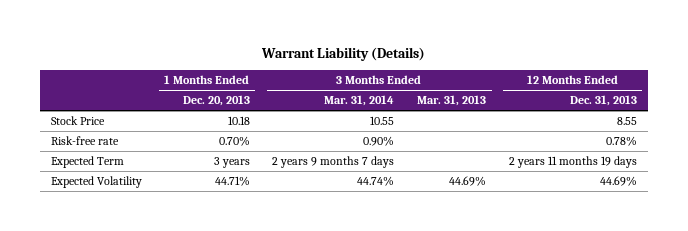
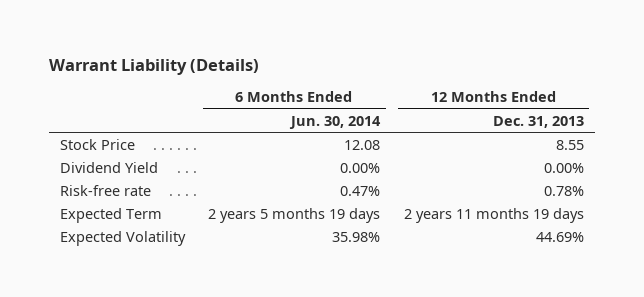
- | 1 Months Ended Dec. 20, 2013 | 3 Months Ended Mar. 31, 2014 | 3 Months Ended Mar. 31, 2013 | 12 Months Ended Dec. 31, 2013
+ | 6 Months Ended Jun. 30, 2014 | 12 Months Ended Dec. 31, 2013
+ Dividend Yield | 0.00% | 0.00%

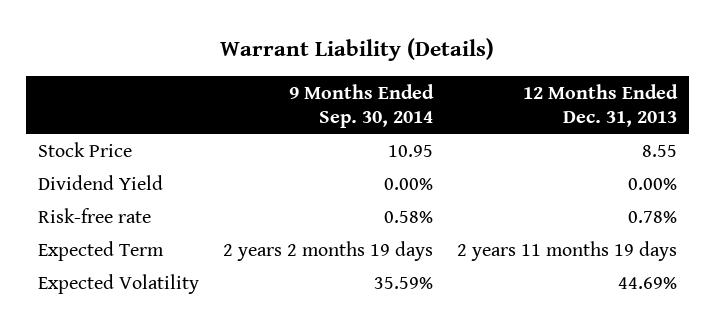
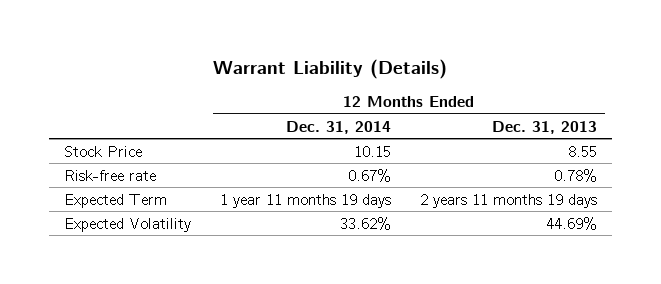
- | 9 Months Ended Sep. 30, 2014 | 12 Months Ended Dec. 31, 2013
+ | 12 Months Ended Dec. 31, 2014 | 12 Months Ended Dec. 31, 2013
- Dividend Yield | 0.00% | 0.00%

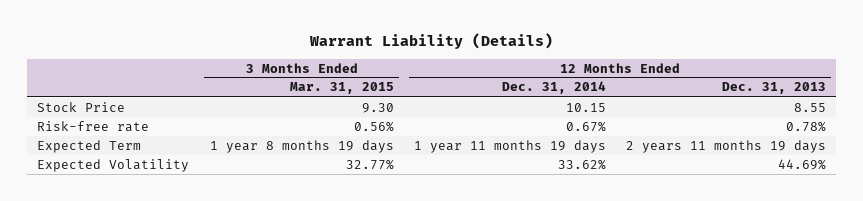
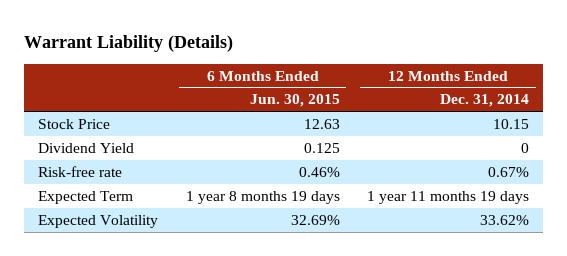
- | 3 Months Ended Mar. 31, 2015 | 12 Months Ended Dec. 31, 2014 | 12 Months Ended Dec. 31, 2013
+ | 6 Months Ended Jun. 30, 2015 | 12 Months Ended Dec. 31, 2014
+ Dividend Yield | 0.125 | 0

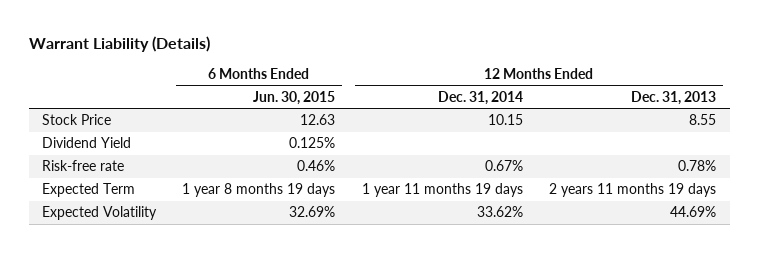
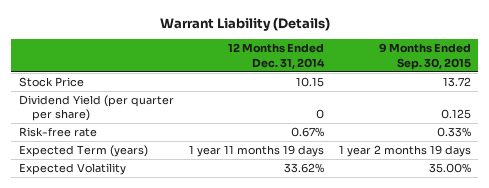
- | 6 Months Ended Jun. 30, 2015 | 12 Months Ended Dec. 31, 2014 | 12 Months Ended Dec. 31, 2013
+ | 12 Months Ended Dec. 31, 2014 | 9 Months Ended Sep. 30, 2015
- Dividend Yield | 0.125% | |
+ Dividend Yield (per quarter per share) | 0 | 0.125
- Expected Term | 1 year 8 months 19 days | 1 year 11 months 19 days | 2 years 11 months 19 days
+ Expected Term (years) | 1 year 11 months 19 days | 1 year 2 months 19 days

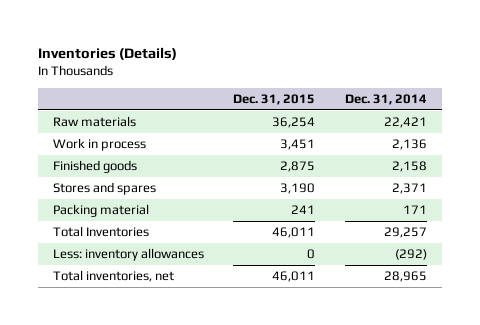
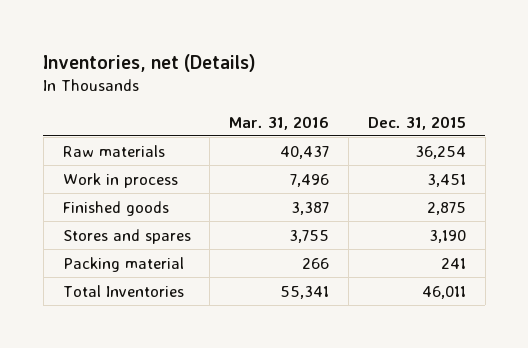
- Inventories (Details)
+ Inventories, net (Details)
- | Dec. 31, 2015 | Dec. 31, 2014
+ | Mar. 31, 2016 | Dec. 31, 2015
- Less: inventory allowances | 0 | (292)
- Total inventories, net | 46,011 | 28,965

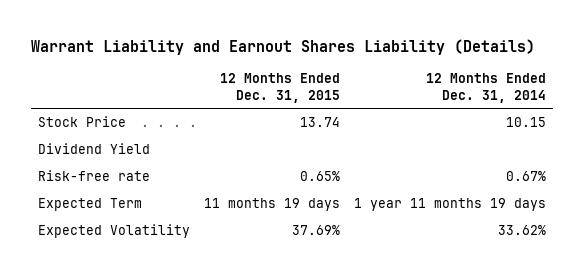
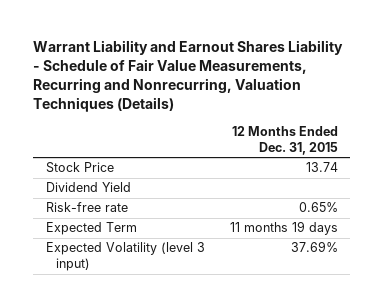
- Warrant Liability and Earnout Shares Liability (Details)
+ Warrant Liability and Earnout Shares Liability - Schedule of Fair Value Measurements, Recurring and Nonrecurring, Valuation Techniques (Details)
- | 12 Months Ended Dec. 31, 2015 | 12 Months Ended Dec. 31, 2014
+ | 12 Months Ended Dec. 31, 2015
- Expected Volatility | 37.69% | 33.62%
+ Expected Volatility (level 3 input) | 37.69%

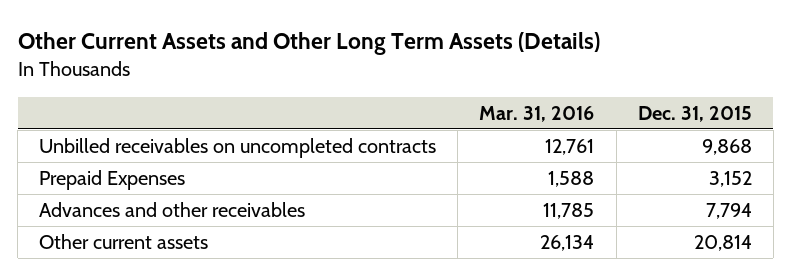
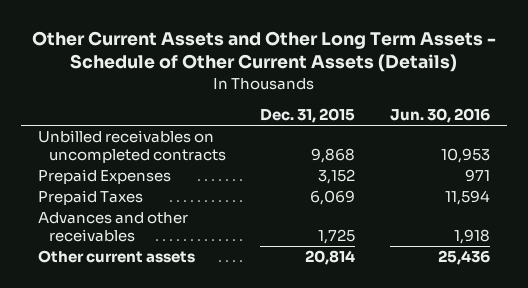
- Other Current Assets and Other Long Term Assets (Details)
+ Other Current Assets and Other Long Term Assets - Schedule of Other Current Assets (Details)
- | Mar. 31, 2016 | Dec. 31, 2015
+ | Dec. 31, 2015 | Jun. 30, 2016
- Advances and other receivables | 11,785 | 7,794
+ Prepaid Taxes | 6,069 | 11,594
+ Advances and other receivables | 1,725 | 1,918

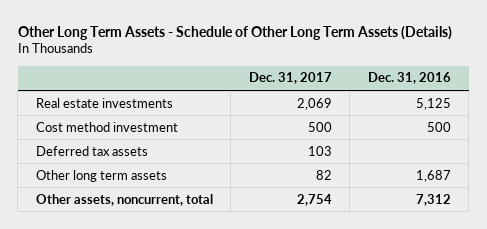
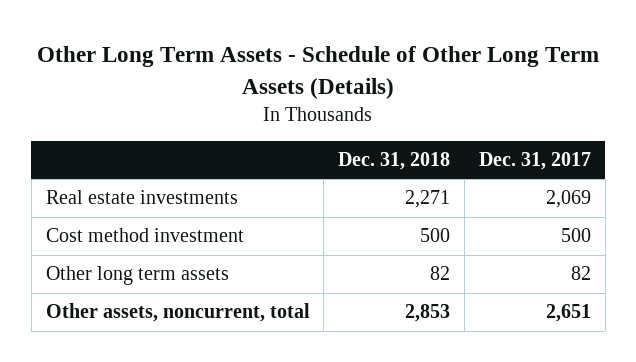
- | Dec. 31, 2017 | Dec. 31, 2016
+ | Dec. 31, 2018 | Dec. 31, 2017
- Deferred tax assets | 103 |
- Other assets, noncurrent, total | 2,754 | 7,312
+ Other assets, noncurrent, total | 2,853 | 2,651

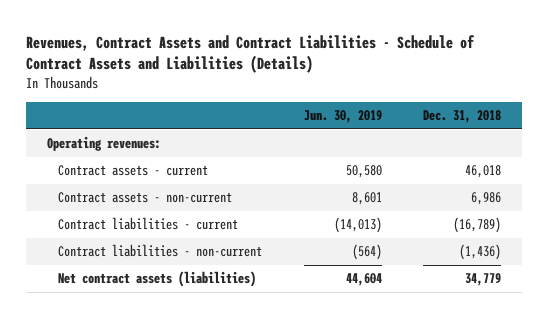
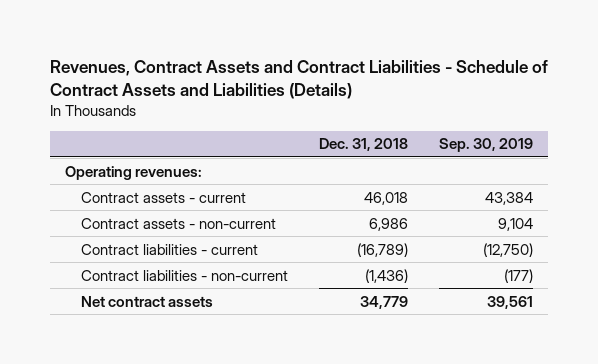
- | Jun. 30, 2019 | Dec. 31, 2018
+ | Dec. 31, 2018 | Sep. 30, 2019
- Net contract assets (liabilities) | 44,604 | 34,779
+ Net contract assets | 34,779 | 39,561

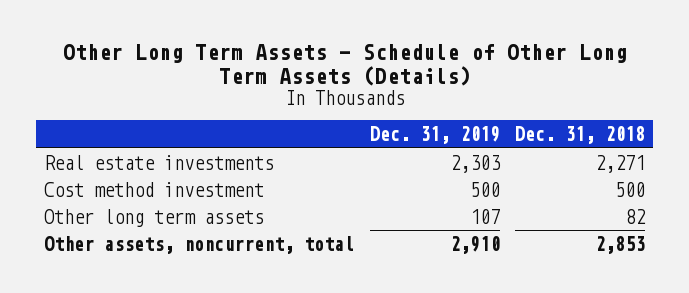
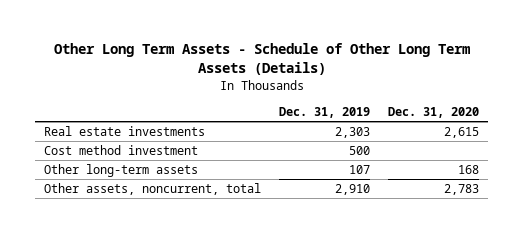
- | Dec. 31, 2019 | Dec. 31, 2018
+ | Dec. 31, 2019 | Dec. 31, 2020
- Other long term assets | 107 | 82
+ Other long-term assets | 107 | 168

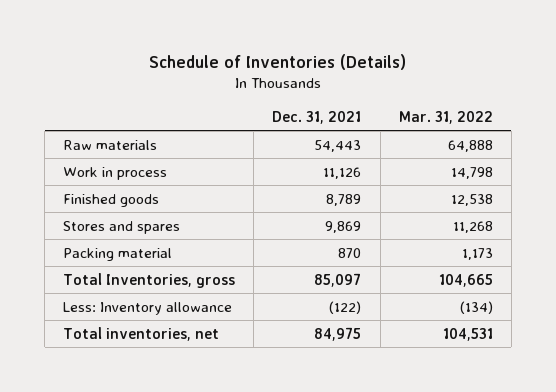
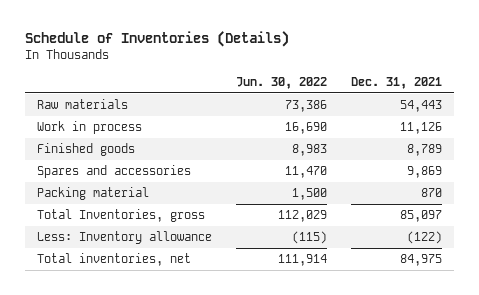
- | Dec. 31, 2021 | Mar. 31, 2022
+ | Jun. 30, 2022 | Dec. 31, 2021
- Stores and spares | 9,869 | 11,268
+ Spares and accessories | 11,470 | 9,869

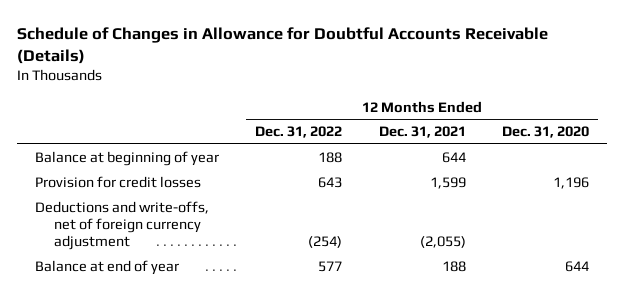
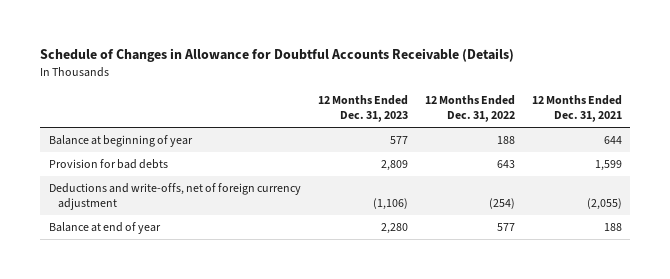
- | 12 Months Ended Dec. 31, 2022 | 12 Months Ended Dec. 31, 2021 | 12 Months Ended Dec. 31, 2020
+ | 12 Months Ended Dec. 31, 2023 | 12 Months Ended Dec. 31, 2022 | 12 Months Ended Dec. 31, 2021
- Provision for credit losses | 643 | 1,599 | 1,196
+ Provision for bad debts | 2,809 | 643 | 1,599

